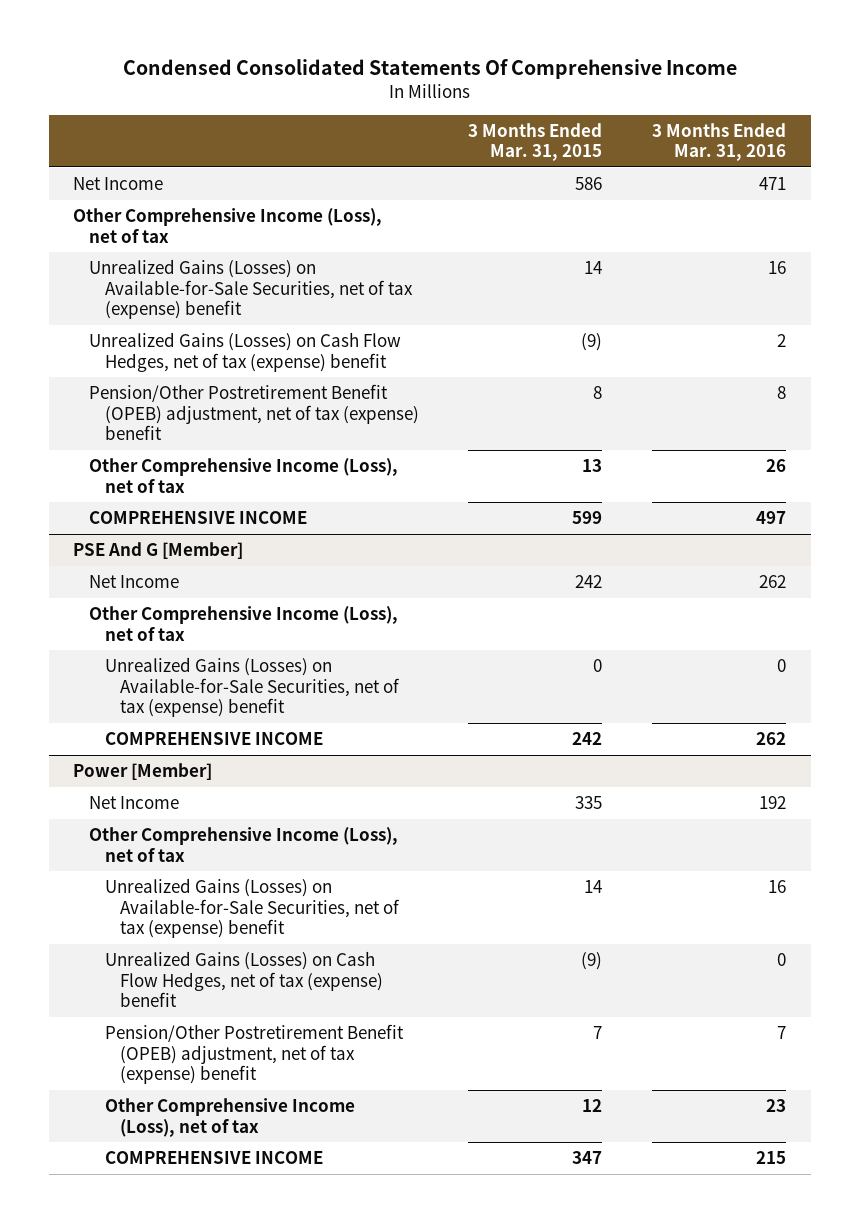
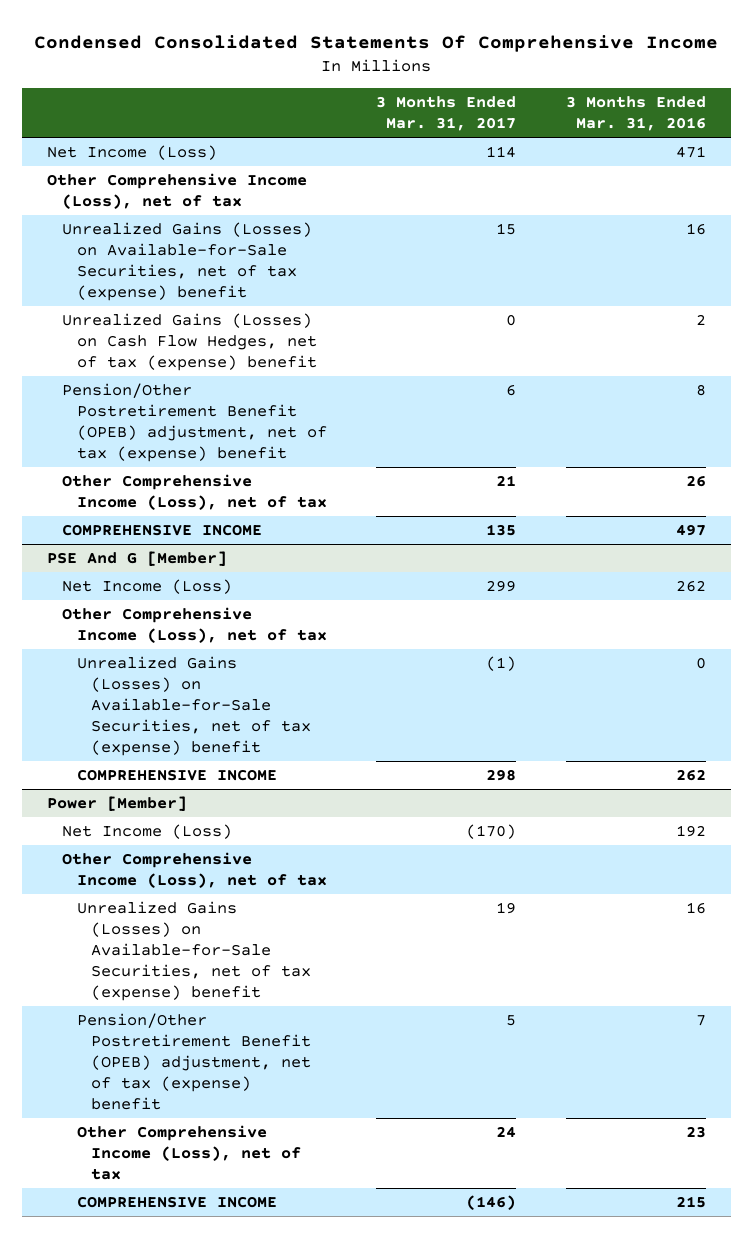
- | 3 Months Ended Mar. 31, 2015 | 3 Months Ended Mar. 31, 2016
+ | 3 Months Ended Mar. 31, 2017 | 3 Months Ended Mar. 31, 2016
- Net Income | 586 | 471
+ Net Income (Loss) | 114 | 471
@ PSE And G [Member]
- Net Income | 242 | 262
+ Net Income (Loss) | 299 | 262
@ Power [Member]
- Net Income | 335 | 192
+ Net Income (Loss) | (170) | 192
- Unrealized Gains (Losses) on Cash Flow Hedges, net of tax (expense) benefit | (9) | 0

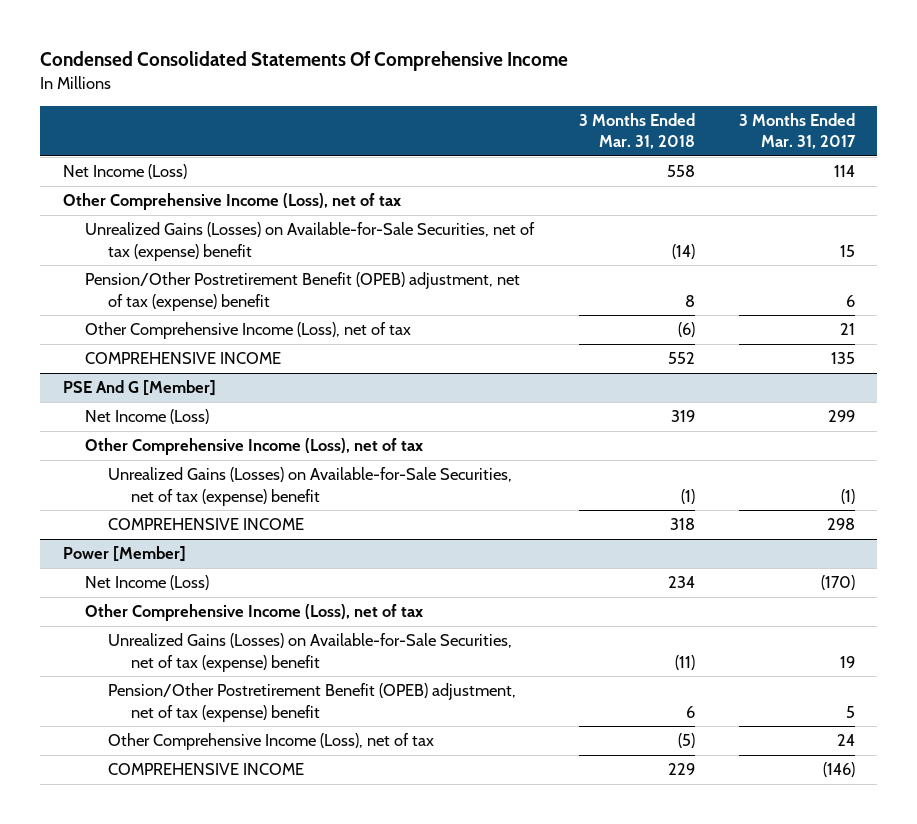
- | 3 Months Ended Mar. 31, 2017 | 3 Months Ended Mar. 31, 2016
+ | 3 Months Ended Mar. 31, 2018 | 3 Months Ended Mar. 31, 2017
- Unrealized Gains (Losses) on Cash Flow Hedges, net of tax (expense) benefit | 0 | 2

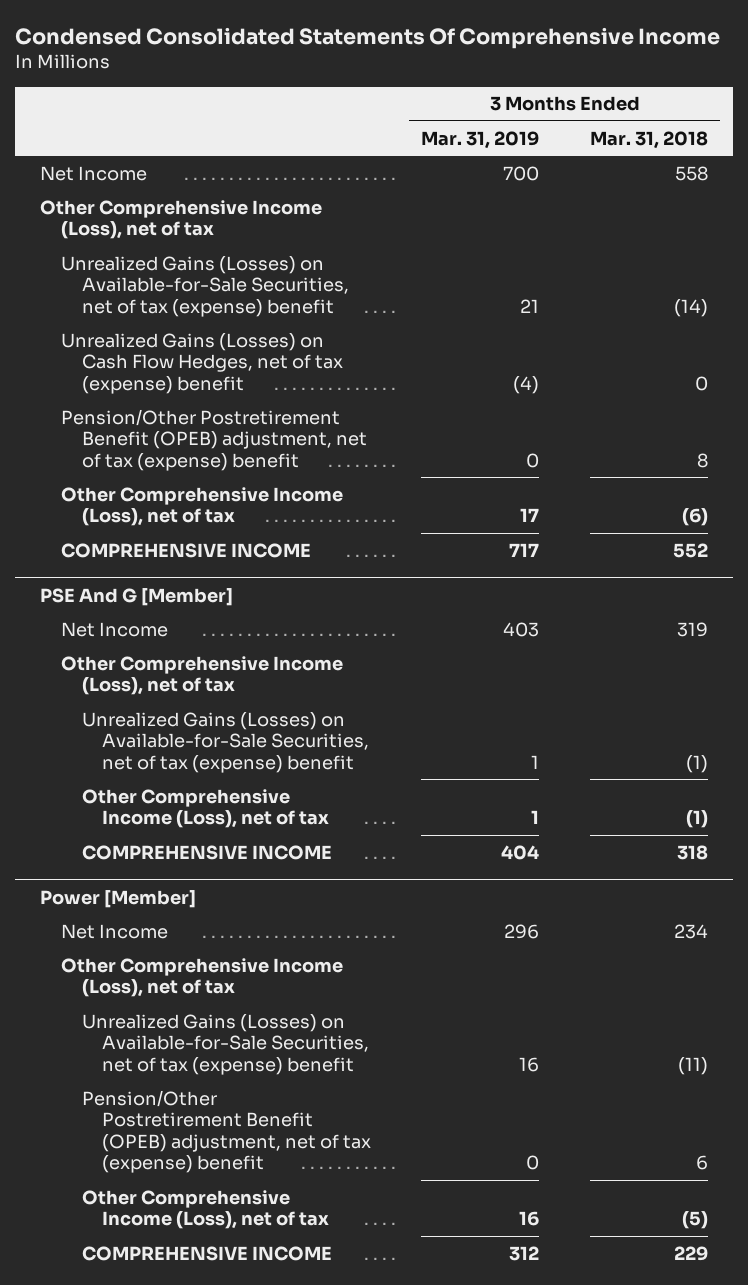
- | 3 Months Ended Mar. 31, 2018 | 3 Months Ended Mar. 31, 2017
+ | 3 Months Ended Mar. 31, 2019 | 3 Months Ended Mar. 31, 2018
- Net Income (Loss) | 558 | 114
+ Net Income | 700 | 558
+ Unrealized Gains (Losses) on Cash Flow Hedges, net of tax (expense) benefit | (4) | 0
@ PSE And G [Member]
- Net Income (Loss) | 319 | 299
+ Net Income | 403 | 319
+ Other Comprehensive Income (Loss), net of tax | 1 | (1)
@ Power [Member]
- Net Income (Loss) | 234 | (170)
+ Net Income | 296 | 234

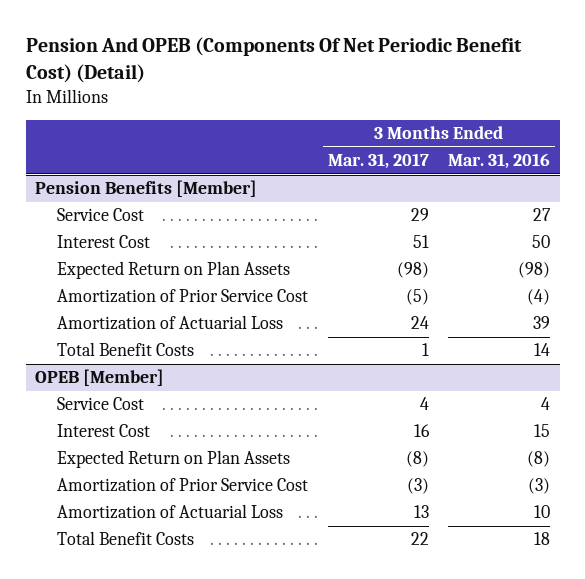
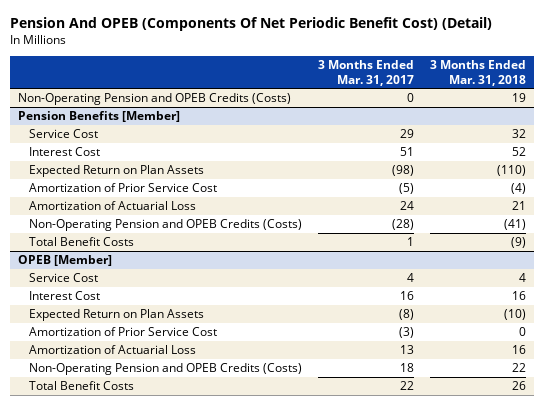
- | 3 Months Ended Mar. 31, 2017 | 3 Months Ended Mar. 31, 2016
+ | 3 Months Ended Mar. 31, 2017 | 3 Months Ended Mar. 31, 2018
+ Non-Operating Pension and OPEB Credits (Costs) | 0 | 19
@ Pension Benefits [Member]
+ Non-Operating Pension and OPEB Credits (Costs) | (28) | (41)
@ OPEB [Member]
+ Non-Operating Pension and OPEB Credits (Costs) | 18 | 22

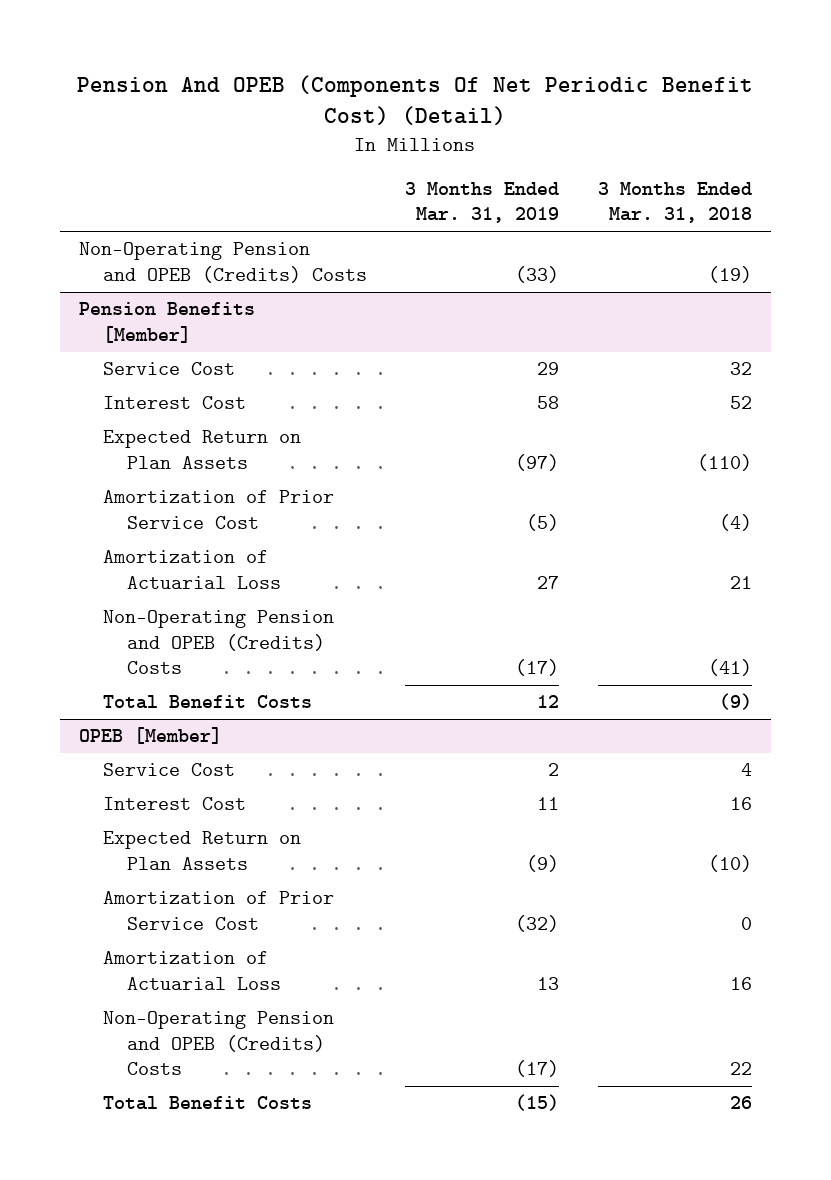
- | 3 Months Ended Mar. 31, 2017 | 3 Months Ended Mar. 31, 2018
+ | 3 Months Ended Mar. 31, 2019 | 3 Months Ended Mar. 31, 2018
- Non-Operating Pension and OPEB Credits (Costs) | 0 | 19
+ Non-Operating Pension and OPEB (Credits) Costs | (33) | (19)
@ Pension Benefits [Member]
- Non-Operating Pension and OPEB Credits (Costs) | (28) | (41)
+ Non-Operating Pension and OPEB (Credits) Costs | (17) | (41)
@ OPEB [Member]
- Non-Operating Pension and OPEB Credits (Costs) | 18 | 22
+ Non-Operating Pension and OPEB (Credits) Costs | (17) | 22

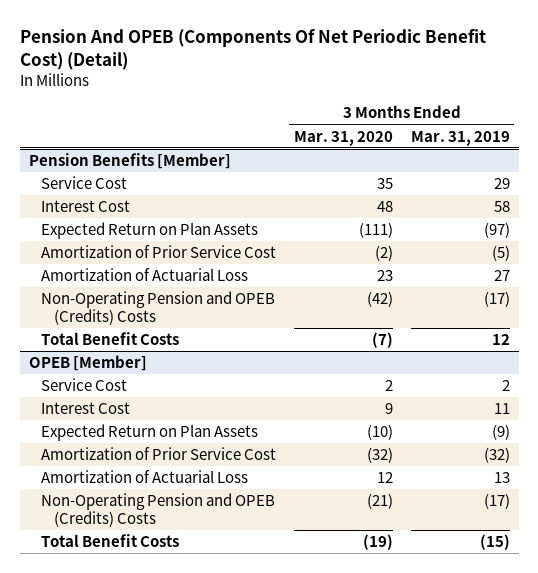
- | 3 Months Ended Mar. 31, 2019 | 3 Months Ended Mar. 31, 2018
+ | 3 Months Ended Mar. 31, 2020 | 3 Months Ended Mar. 31, 2019
- Non-Operating Pension and OPEB (Credits) Costs | (33) | (19)

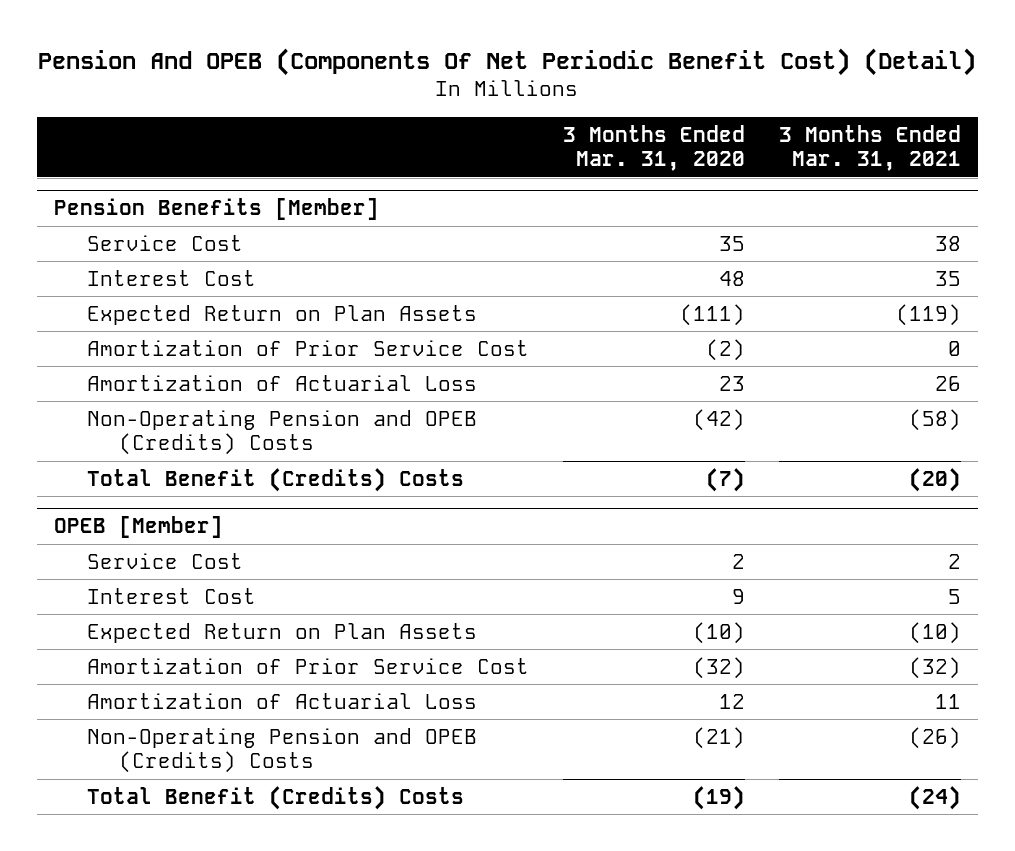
- | 3 Months Ended Mar. 31, 2020 | 3 Months Ended Mar. 31, 2019
+ | 3 Months Ended Mar. 31, 2020 | 3 Months Ended Mar. 31, 2021
@ Pension Benefits [Member]
- Total Benefit Costs | (7) | 12
+ Total Benefit (Credits) Costs | (7) | (20)
@ OPEB [Member]
- Total Benefit Costs | (19) | (15)
+ Total Benefit (Credits) Costs | (19) | (24)

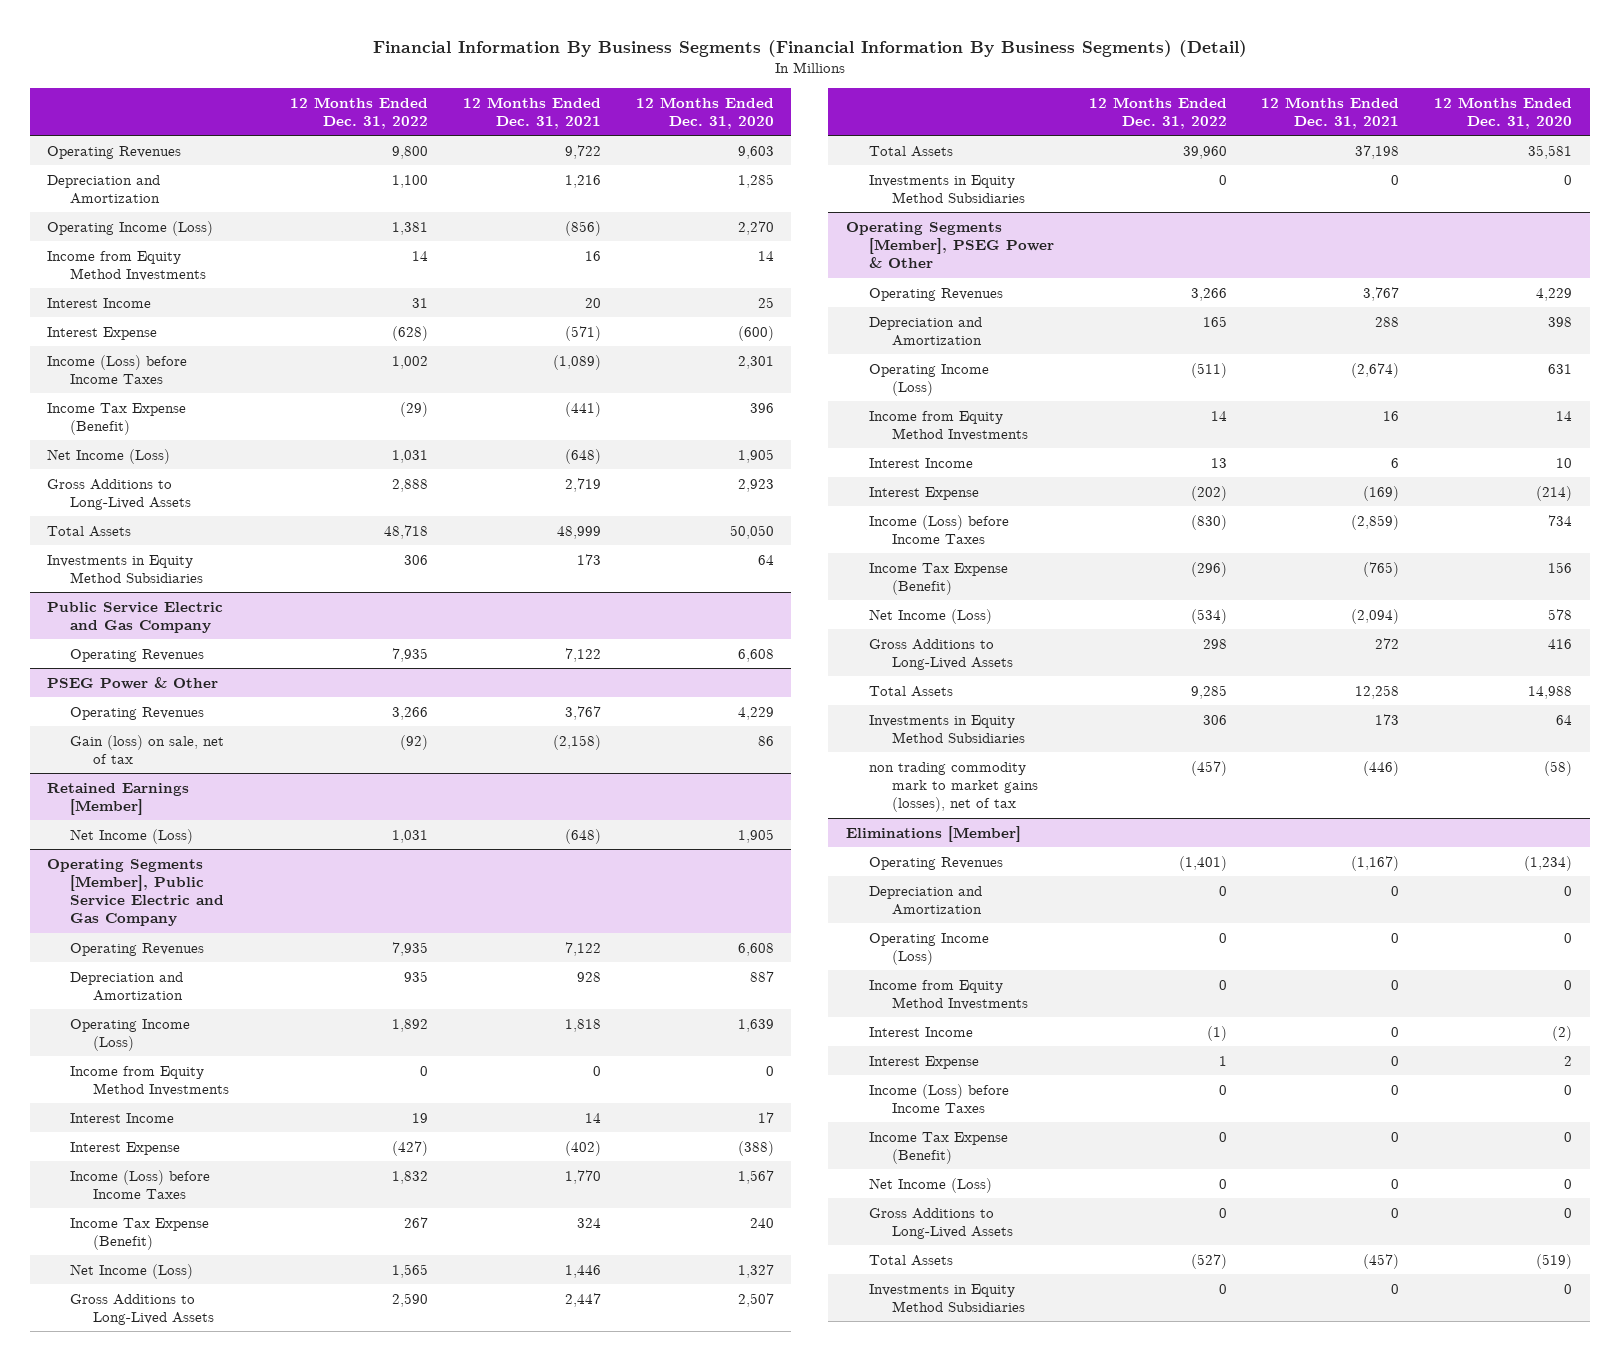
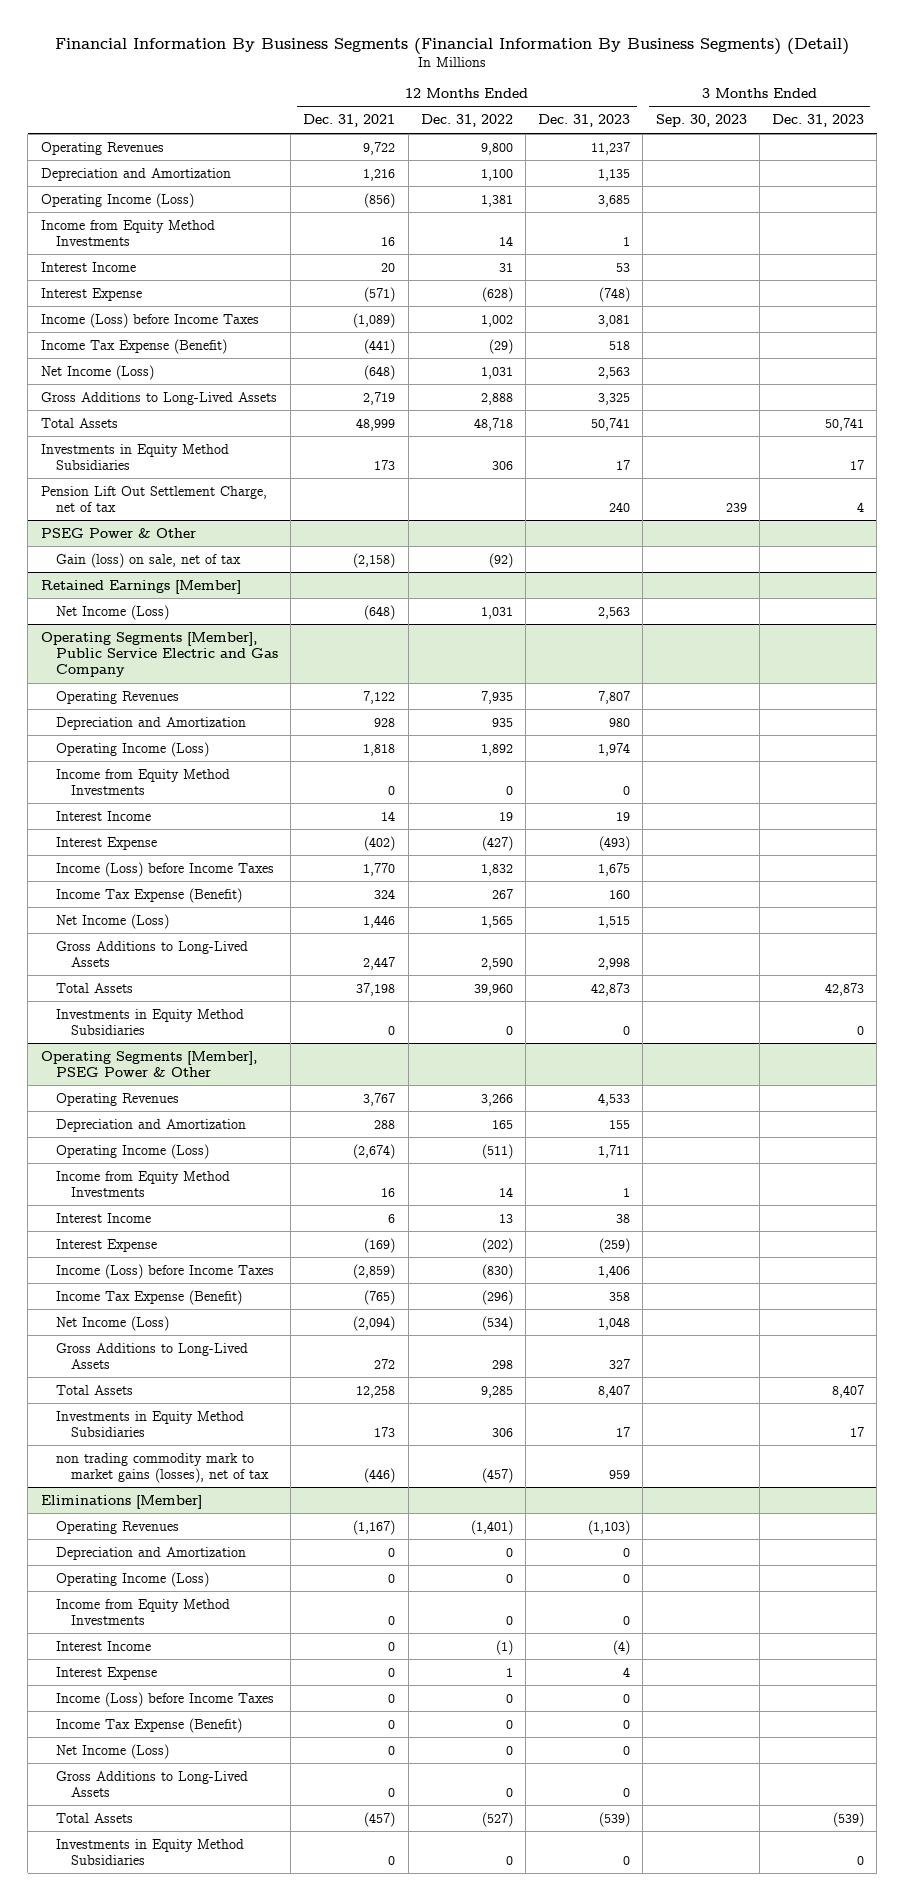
- | 12 Months Ended Dec. 31, 2022 | 12 Months Ended Dec. 31, 2021 | 12 Months Ended Dec. 31, 2020
+ | 12 Months Ended Dec. 31, 2021 | 12 Months Ended Dec. 31, 2022 | 12 Months Ended Dec. 31, 2023 | 3 Months Ended Sep. 30, 2023 | 3 Months Ended Dec. 31, 2023
- Public Service Electric and Gas Company
- Operating Revenues | 7,935 | 7,122 | 6,608
+ Pension Lift Out Settlement Charge, net of tax | | | 240 | 239 | 4
@ PSEG Power & Other
- Operating Revenues | 3,266 | 3,767 | 4,229

